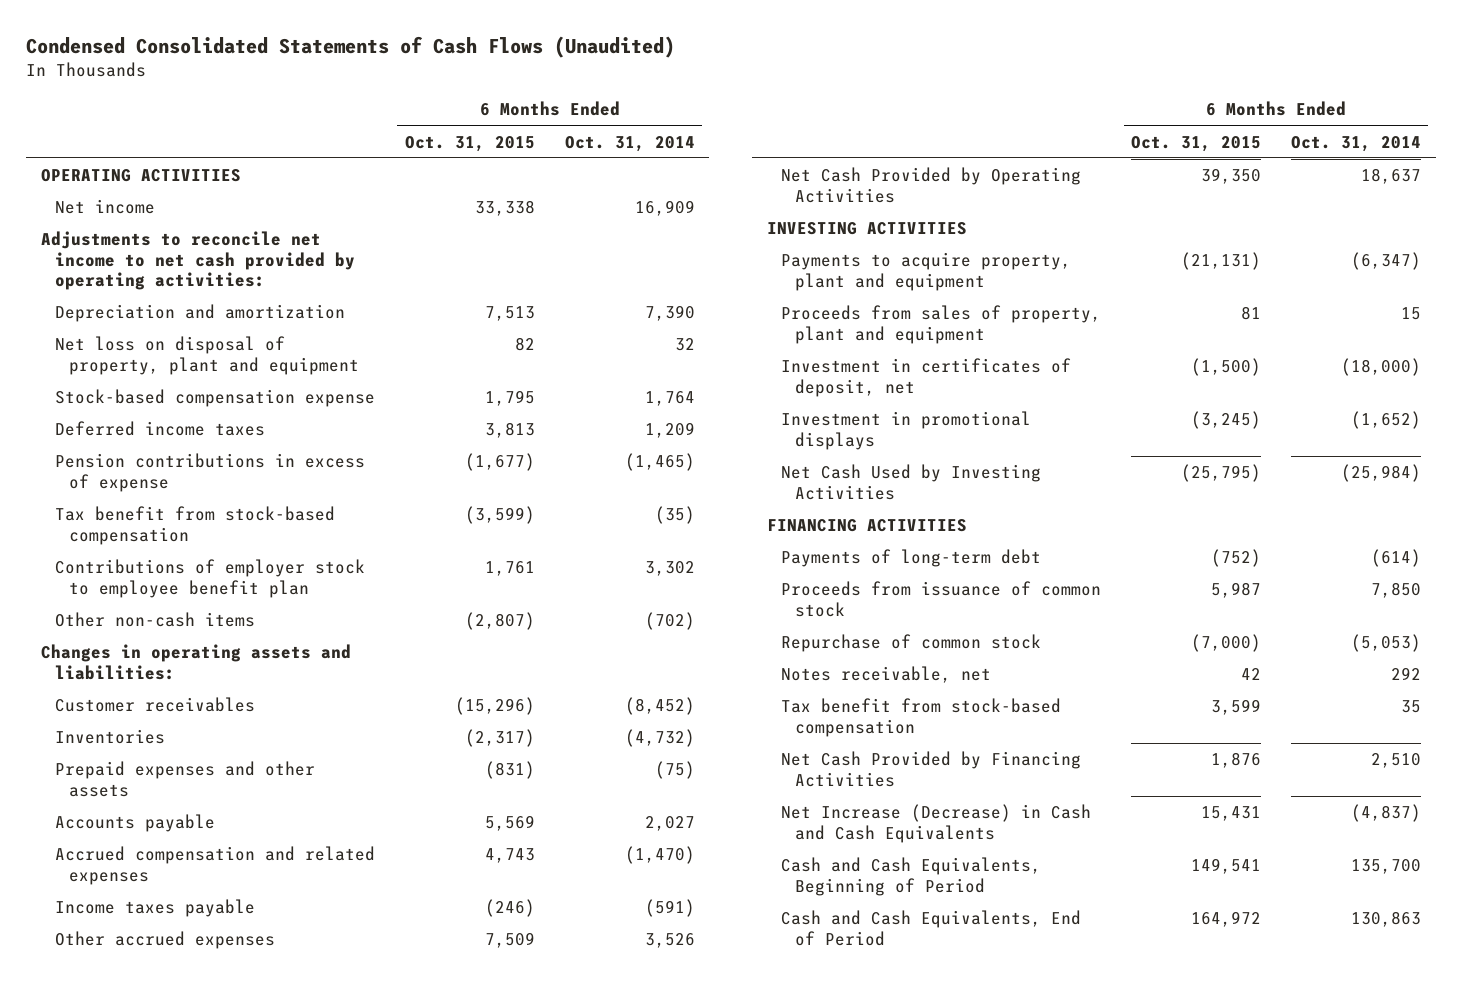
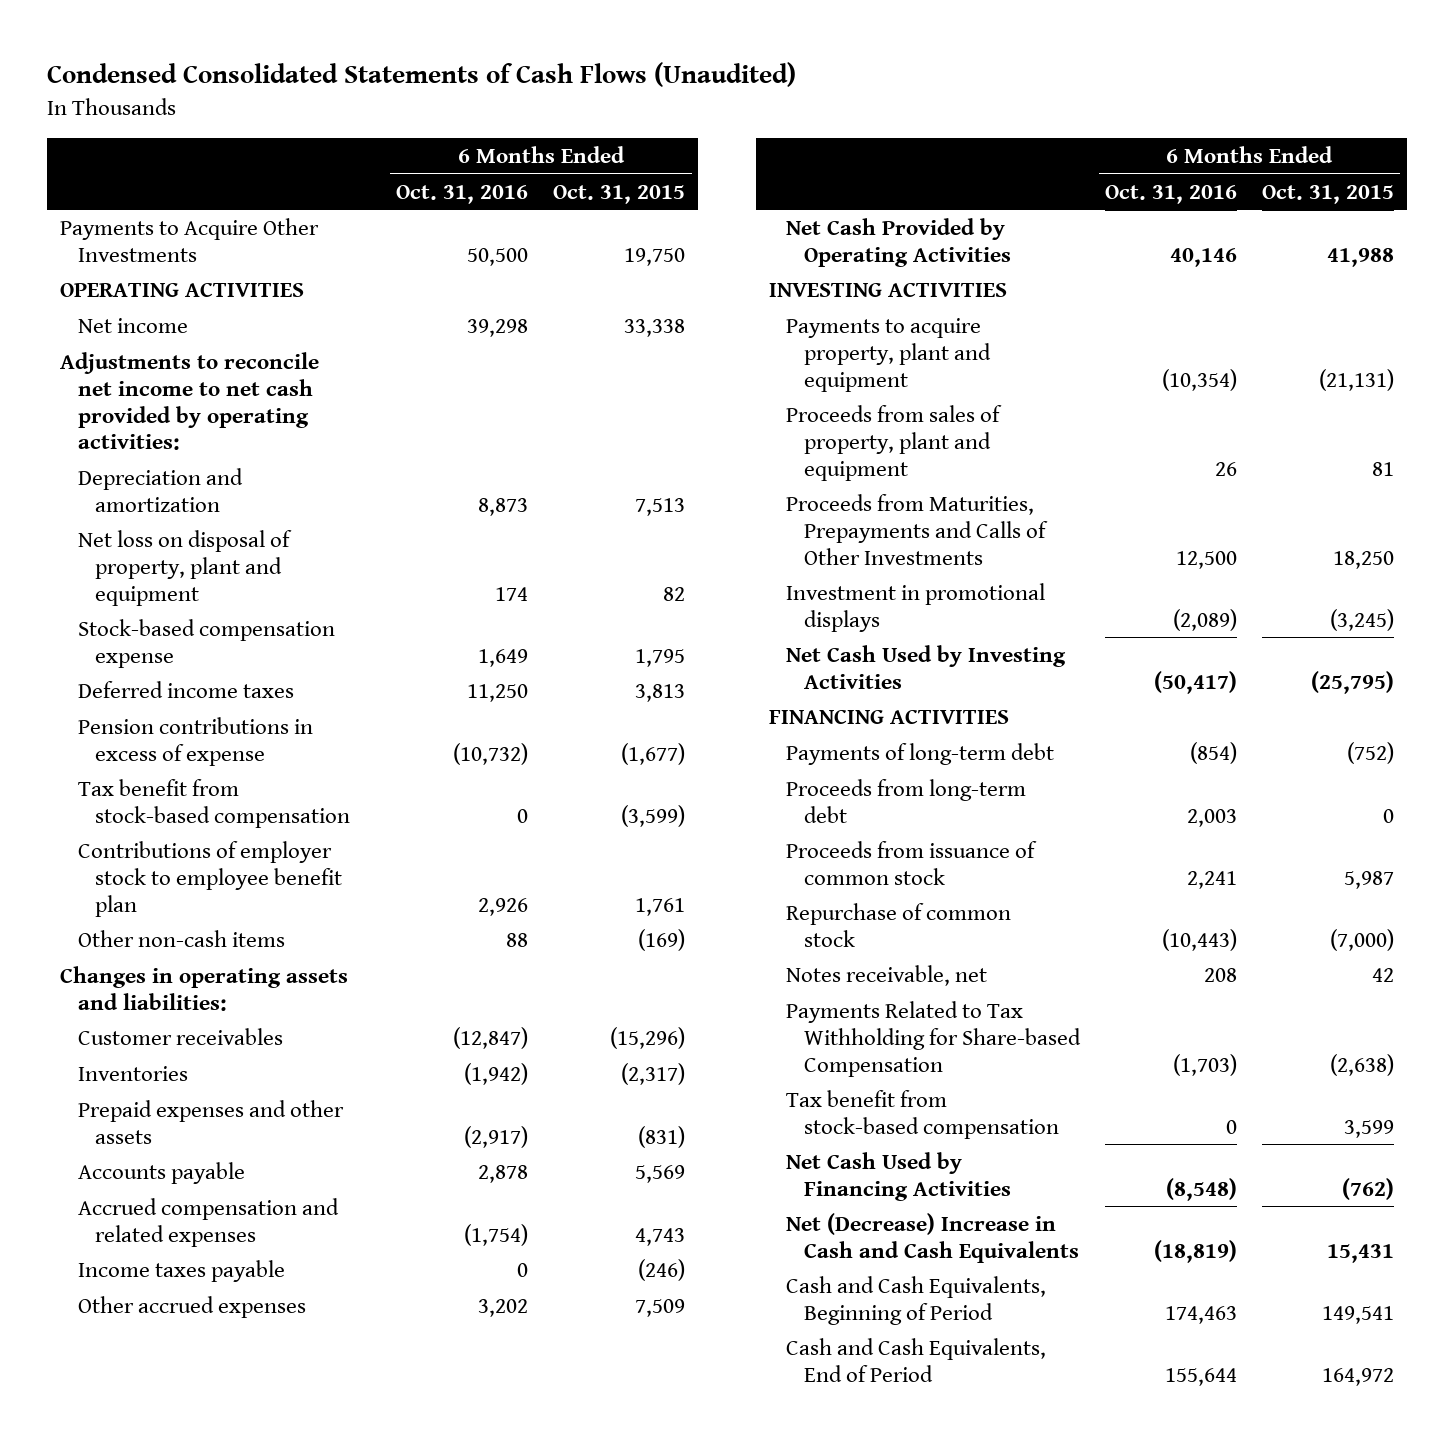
- | 6 Months Ended Oct. 31, 2015 | 6 Months Ended Oct. 31, 2014
+ | 6 Months Ended Oct. 31, 2016 | 6 Months Ended Oct. 31, 2015
+ Payments to Acquire Other Investments | 50,500 | 19,750
- Other non-cash items | (2,807) | (702)
+ Other non-cash items | 88 | (169)
- Net Cash Provided by Operating Activities | 39,350 | 18,637
+ Net Cash Provided by Operating Activities | 40,146 | 41,988
- Investment in certificates of deposit, net | (1,500) | (18,000)
+ Proceeds from Maturities, Prepayments and Calls of Other Investments | 12,500 | 18,250
+ Proceeds from long-term debt | 2,003 | 0
+ Payments Related to Tax Withholding for Share-based Compensation | (1,703) | (2,638)
- Net Cash Provided by Financing Activities | 1,876 | 2,510
- Net Increase (Decrease) in Cash and Cash Equivalents | 15,431 | (4,837)
+ Net Cash Used by Financing Activities | (8,548) | (762)
+ Net (Decrease) Increase in Cash and Cash Equivalents | (18,819) | 15,431

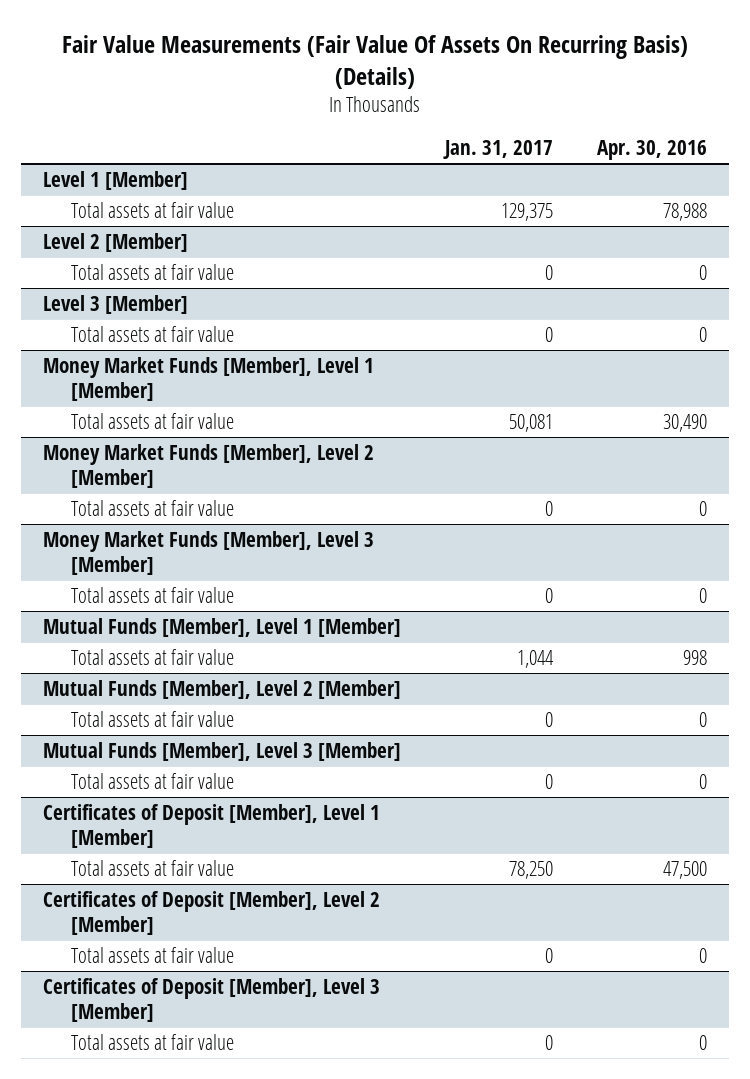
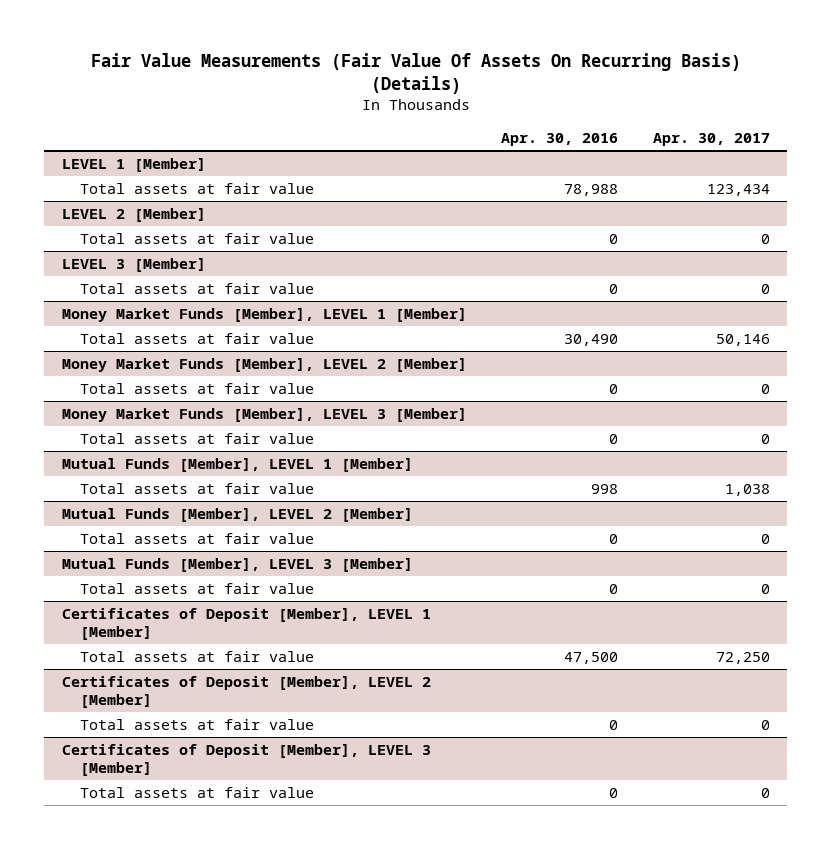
- | Jan. 31, 2017 | Apr. 30, 2016
+ | Apr. 30, 2016 | Apr. 30, 2017
- Level 1 [Member]
+ LEVEL 1 [Member]
- Level 2 [Member]
+ LEVEL 2 [Member]
- Level 3 [Member]
+ LEVEL 3 [Member]
- Money Market Funds [Member], Level 1 [Member]
+ Money Market Funds [Member], LEVEL 1 [Member]
- Money Market Funds [Member], Level 2 [Member]
+ Money Market Funds [Member], LEVEL 2 [Member]
- Money Market Funds [Member], Level 3 [Member]
+ Money Market Funds [Member], LEVEL 3 [Member]
- Mutual Funds [Member], Level 1 [Member]
+ Mutual Funds [Member], LEVEL 1 [Member]
- Mutual Funds [Member], Level 2 [Member]
+ Mutual Funds [Member], LEVEL 2 [Member]
- Mutual Funds [Member], Level 3 [Member]
+ Mutual Funds [Member], LEVEL 3 [Member]
- Certificates of Deposit [Member], Level 1 [Member]
+ Certificates of Deposit [Member], LEVEL 1 [Member]
- Certificates of Deposit [Member], Level 2 [Member]
+ Certificates of Deposit [Member], LEVEL 2 [Member]
- Certificates of Deposit [Member], Level 3 [Member]
+ Certificates of Deposit [Member], LEVEL 3 [Member]

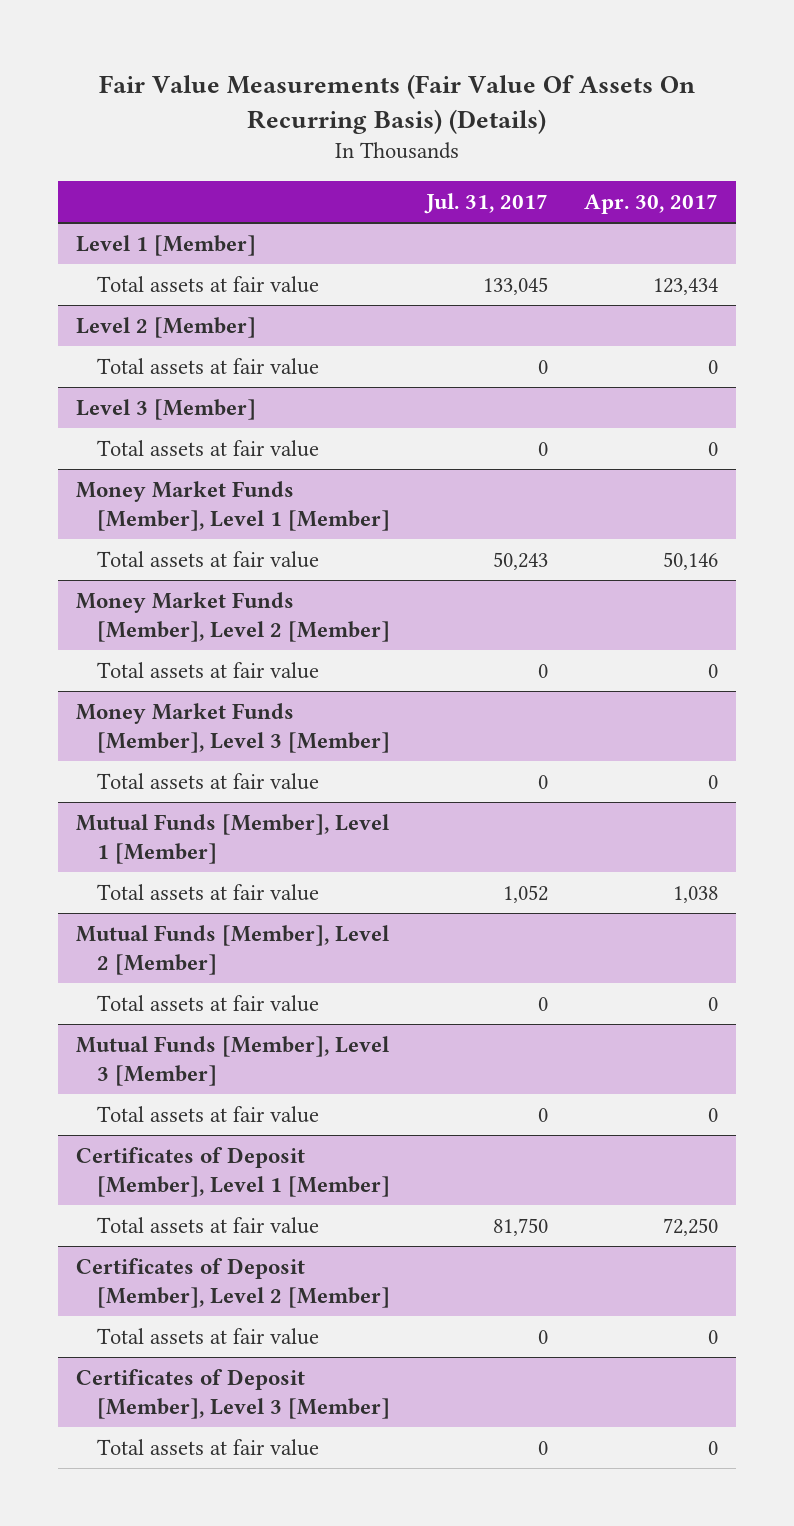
- | Apr. 30, 2016 | Apr. 30, 2017
+ | Jul. 31, 2017 | Apr. 30, 2017
- LEVEL 1 [Member]
+ Level 1 [Member]
- LEVEL 2 [Member]
+ Level 2 [Member]
- LEVEL 3 [Member]
+ Level 3 [Member]
- Money Market Funds [Member], LEVEL 1 [Member]
+ Money Market Funds [Member], Level 1 [Member]
- Money Market Funds [Member], LEVEL 2 [Member]
+ Money Market Funds [Member], Level 2 [Member]
- Money Market Funds [Member], LEVEL 3 [Member]
+ Money Market Funds [Member], Level 3 [Member]
- Mutual Funds [Member], LEVEL 1 [Member]
+ Mutual Funds [Member], Level 1 [Member]
- Mutual Funds [Member], LEVEL 2 [Member]
+ Mutual Funds [Member], Level 2 [Member]
- Mutual Funds [Member], LEVEL 3 [Member]
+ Mutual Funds [Member], Level 3 [Member]
- Certificates of Deposit [Member], LEVEL 1 [Member]
+ Certificates of Deposit [Member], Level 1 [Member]
- Certificates of Deposit [Member], LEVEL 2 [Member]
+ Certificates of Deposit [Member], Level 2 [Member]
- Certificates of Deposit [Member], LEVEL 3 [Member]
+ Certificates of Deposit [Member], Level 3 [Member]

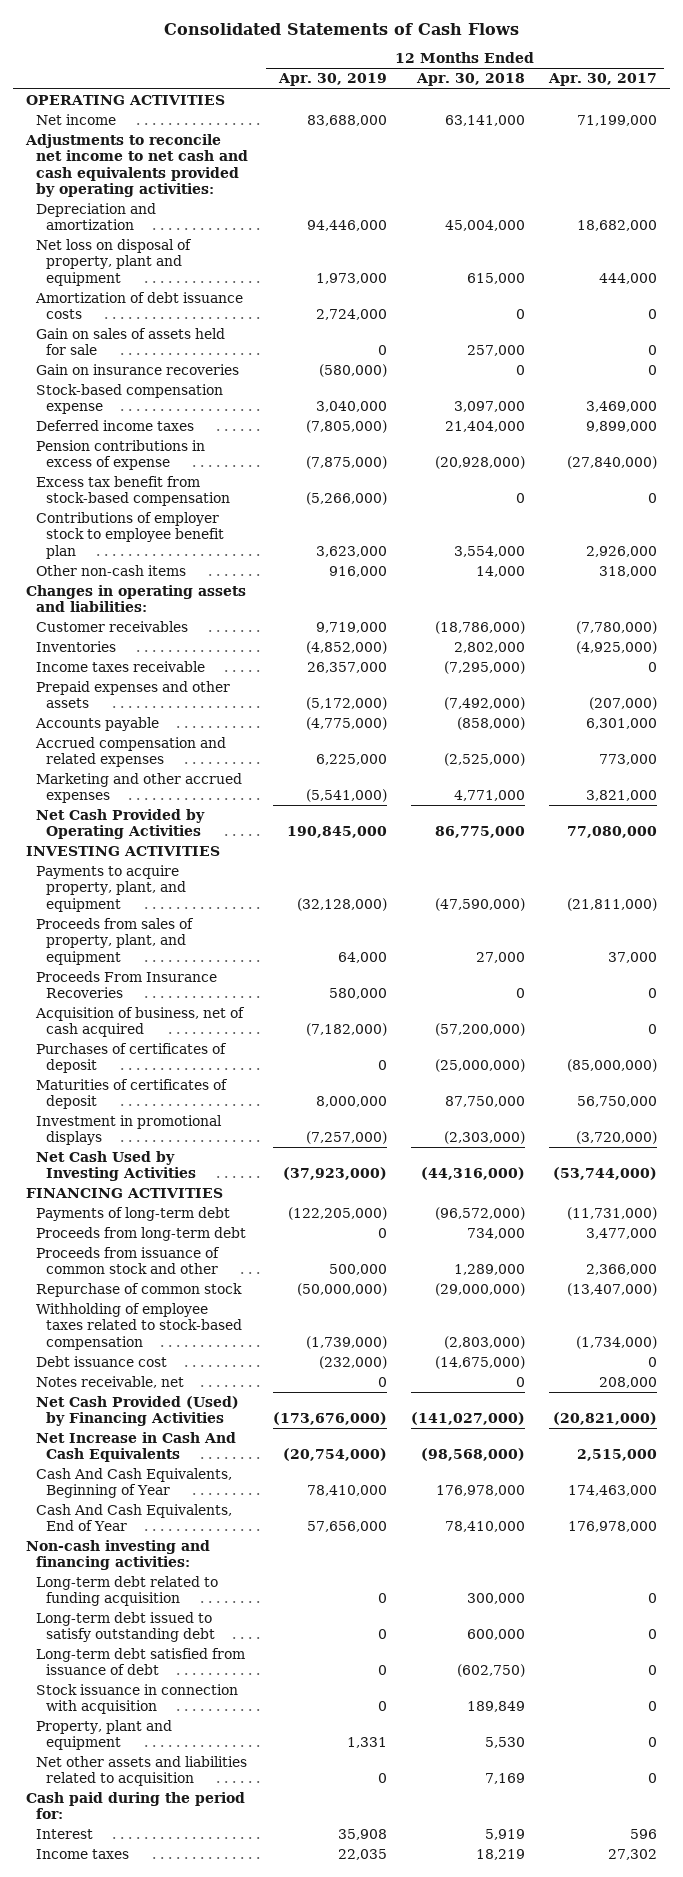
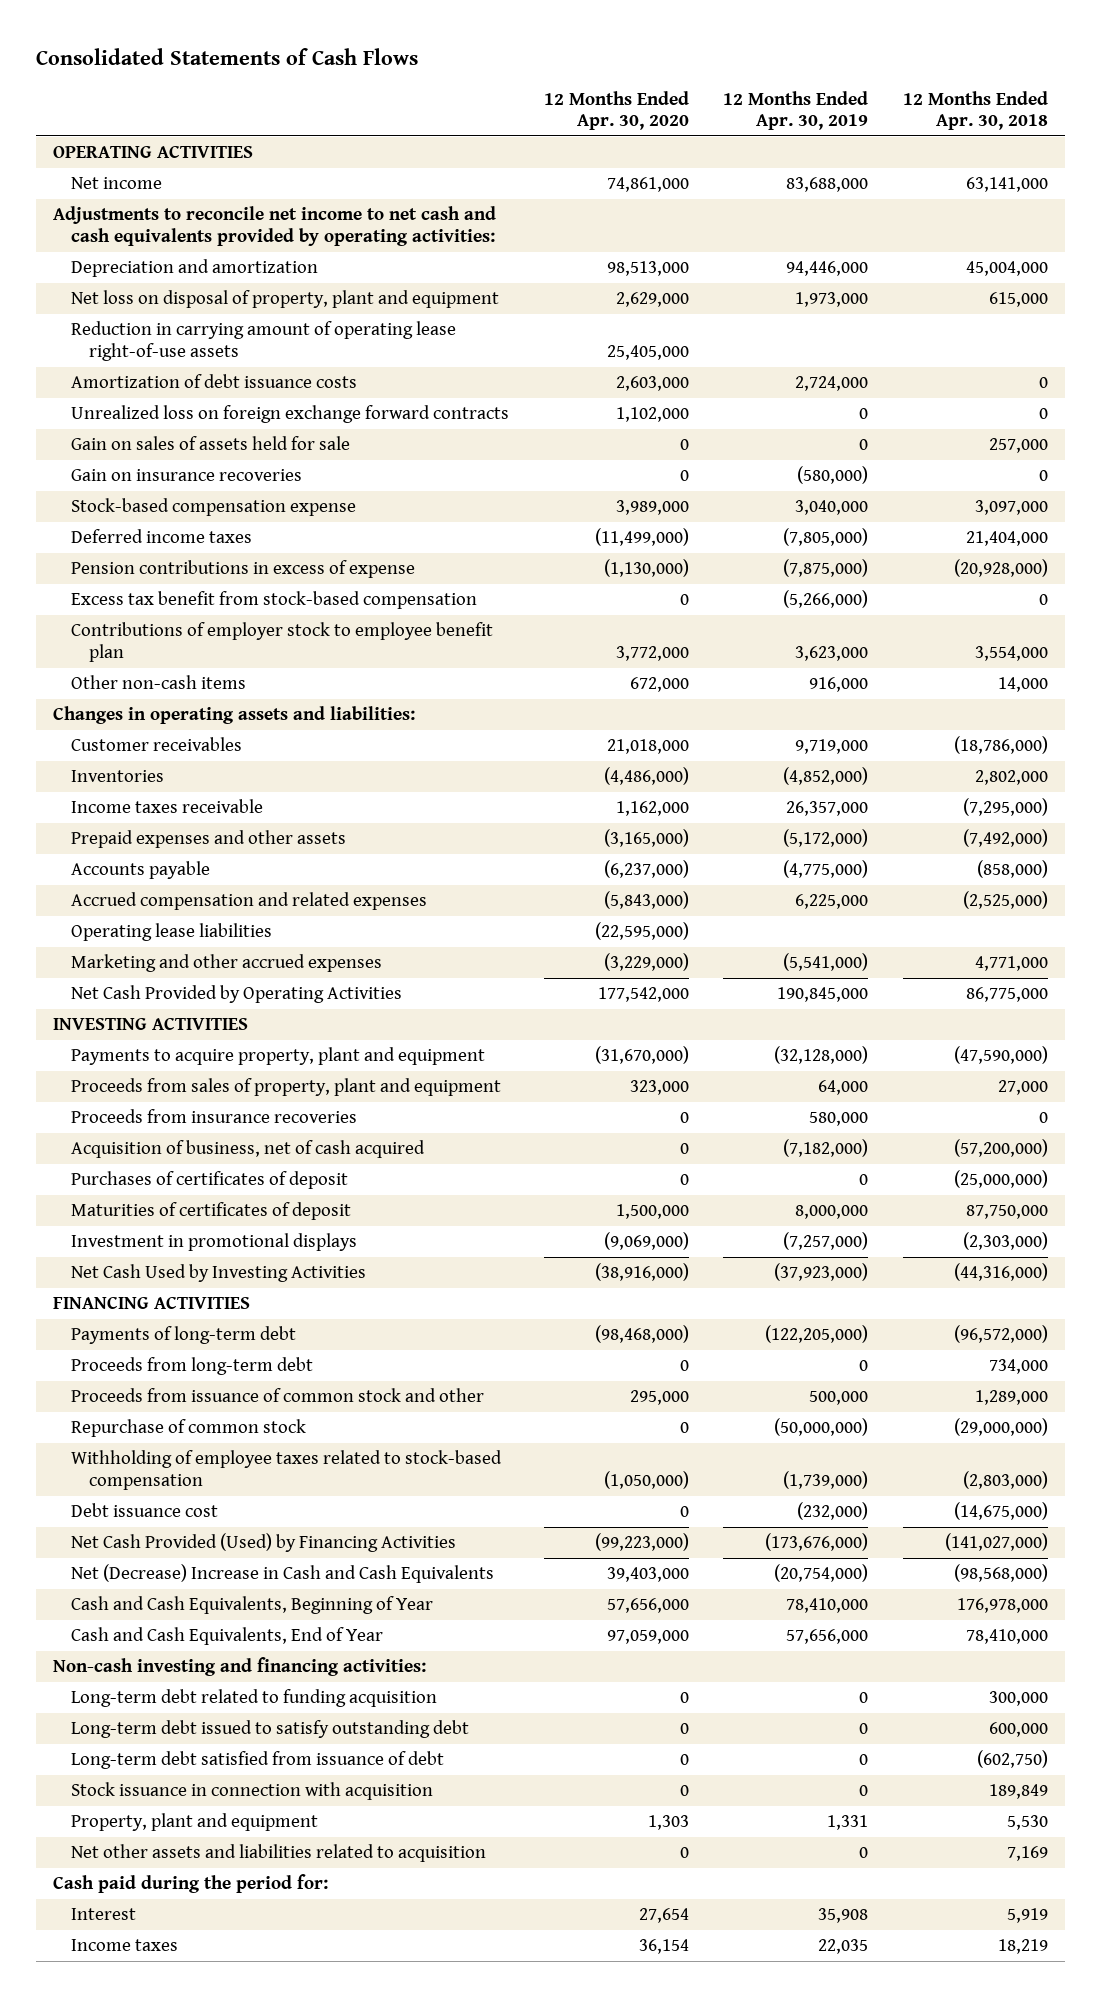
- | 12 Months Ended Apr. 30, 2019 | 12 Months Ended Apr. 30, 2018 | 12 Months Ended Apr. 30, 2017
+ | 12 Months Ended Apr. 30, 2020 | 12 Months Ended Apr. 30, 2019 | 12 Months Ended Apr. 30, 2018
+ Reduction in carrying amount of operating lease right-of-use assets | 25,405,000 | |
+ Unrealized loss on foreign exchange forward contracts | 1,102,000 | 0 | 0
+ Operating lease liabilities | (22,595,000) | |
- Payments to acquire property, plant, and equipment | (32,128,000) | (47,590,000) | (21,811,000)
- Proceeds from sales of property, plant, and equipment | 64,000 | 27,000 | 37,000
- Proceeds From Insurance Recoveries | 580,000 | 0 | 0
+ Payments to acquire property, plant and equipment | (31,670,000) | (32,128,000) | (47,590,000)
+ Proceeds from sales of property, plant and equipment | 323,000 | 64,000 | 27,000
+ Proceeds from insurance recoveries | 0 | 580,000 | 0
- Notes receivable, net | 0 | 0 | 208,000
- Net Increase in Cash And Cash Equivalents | (20,754,000) | (98,568,000) | 2,515,000
- Cash And Cash Equivalents, Beginning of Year | 78,410,000 | 176,978,000 | 174,463,000
- Cash And Cash Equivalents, End of Year | 57,656,000 | 78,410,000 | 176,978,000
+ Net (Decrease) Increase in Cash and Cash Equivalents | 39,403,000 | (20,754,000) | (98,568,000)
+ Cash and Cash Equivalents, Beginning of Year | 57,656,000 | 78,410,000 | 176,978,000
+ Cash and Cash Equivalents, End of Year | 97,059,000 | 57,656,000 | 78,410,000

